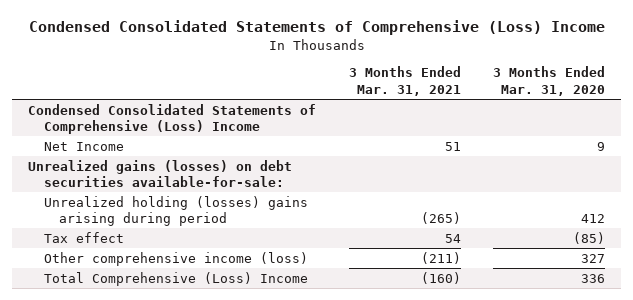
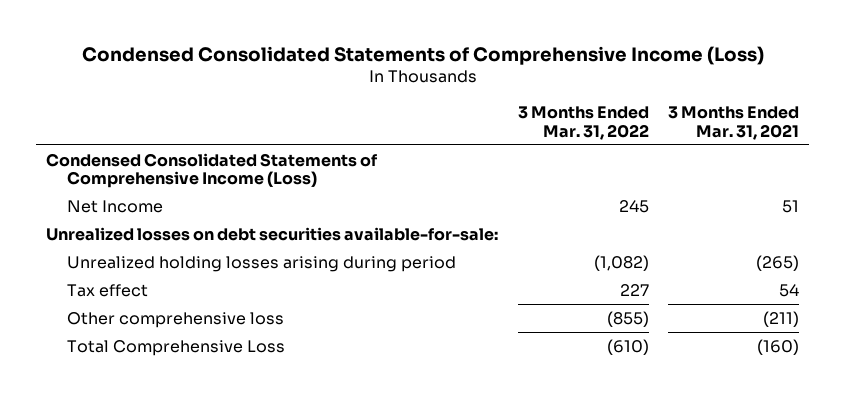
- Condensed Consolidated Statements of Comprehensive (Loss) Income
+ Condensed Consolidated Statements of Comprehensive Income (Loss)
- | 3 Months Ended Mar. 31, 2021 | 3 Months Ended Mar. 31, 2020
+ | 3 Months Ended Mar. 31, 2022 | 3 Months Ended Mar. 31, 2021
- Condensed Consolidated Statements of Comprehensive (Loss) Income
+ Condensed Consolidated Statements of Comprehensive Income (Loss)
- Unrealized gains (losses) on debt securities available-for-sale:
- Unrealized holding (losses) gains arising during period | (265) | 412
+ Unrealized losses on debt securities available-for-sale:
+ Unrealized holding losses arising during period | (1,082) | (265)
- Other comprehensive income (loss) | (211) | 327
- Total Comprehensive (Loss) Income | (160) | 336
+ Other comprehensive loss | (855) | (211)
+ Total Comprehensive Loss | (610) | (160)

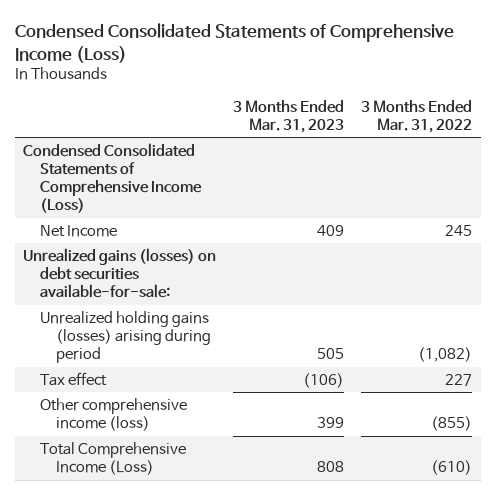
- | 3 Months Ended Mar. 31, 2022 | 3 Months Ended Mar. 31, 2021
+ | 3 Months Ended Mar. 31, 2023 | 3 Months Ended Mar. 31, 2022
- Unrealized losses on debt securities available-for-sale:
- Unrealized holding losses arising during period | (1,082) | (265)
+ Unrealized gains (losses) on debt securities available-for-sale:
+ Unrealized holding gains (losses) arising during period | 505 | (1,082)
- Other comprehensive loss | (855) | (211)
- Total Comprehensive Loss | (610) | (160)
+ Other comprehensive income (loss) | 399 | (855)
+ Total Comprehensive Income (Loss) | 808 | (610)

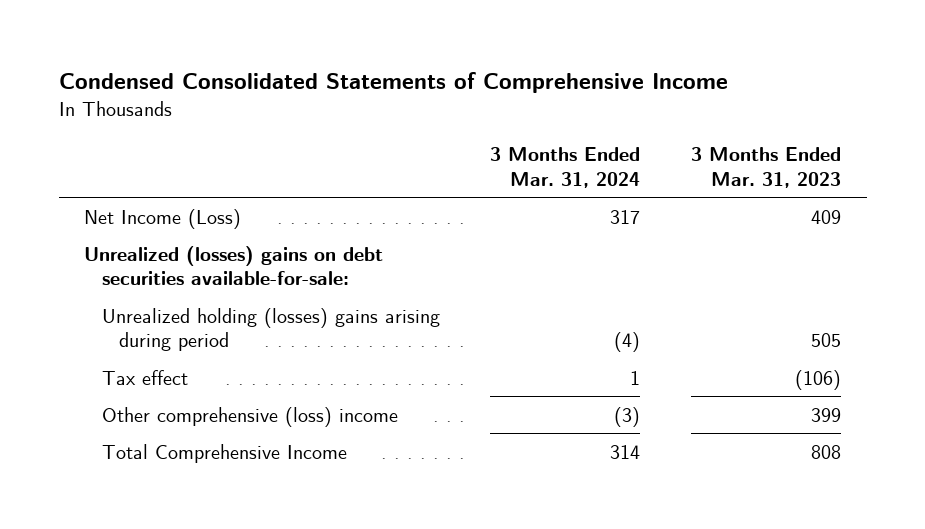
- Condensed Consolidated Statements of Comprehensive Income (Loss)
+ Condensed Consolidated Statements of Comprehensive Income
- | 3 Months Ended Mar. 31, 2023 | 3 Months Ended Mar. 31, 2022
+ | 3 Months Ended Mar. 31, 2024 | 3 Months Ended Mar. 31, 2023
- Condensed Consolidated Statements of Comprehensive Income (Loss)
- Net Income | 409 | 245
- Unrealized gains (losses) on debt securities available-for-sale:
- Unrealized holding gains (losses) arising during period | 505 | (1,082)
+ Net Income (Loss) | 317 | 409
+ Unrealized (losses) gains on debt securities available-for-sale:
+ Unrealized holding (losses) gains arising during period | (4) | 505
- Other comprehensive income (loss) | 399 | (855)
- Total Comprehensive Income (Loss) | 808 | (610)
+ Other comprehensive (loss) income | (3) | 399
+ Total Comprehensive Income | 314 | 808

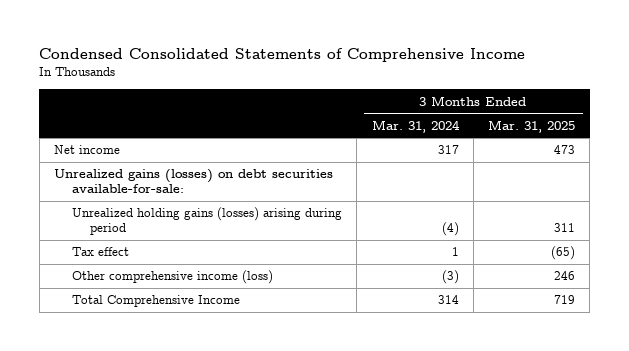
- | 3 Months Ended Mar. 31, 2024 | 3 Months Ended Mar. 31, 2023
+ | 3 Months Ended Mar. 31, 2024 | 3 Months Ended Mar. 31, 2025
- Net Income (Loss) | 317 | 409
- Unrealized (losses) gains on debt securities available-for-sale:
- Unrealized holding (losses) gains arising during period | (4) | 505
+ Net income | 317 | 473
+ Unrealized gains (losses) on debt securities available-for-sale:
+ Unrealized holding gains (losses) arising during period | (4) | 311
- Other comprehensive (loss) income | (3) | 399
+ Other comprehensive income (loss) | (3) | 246

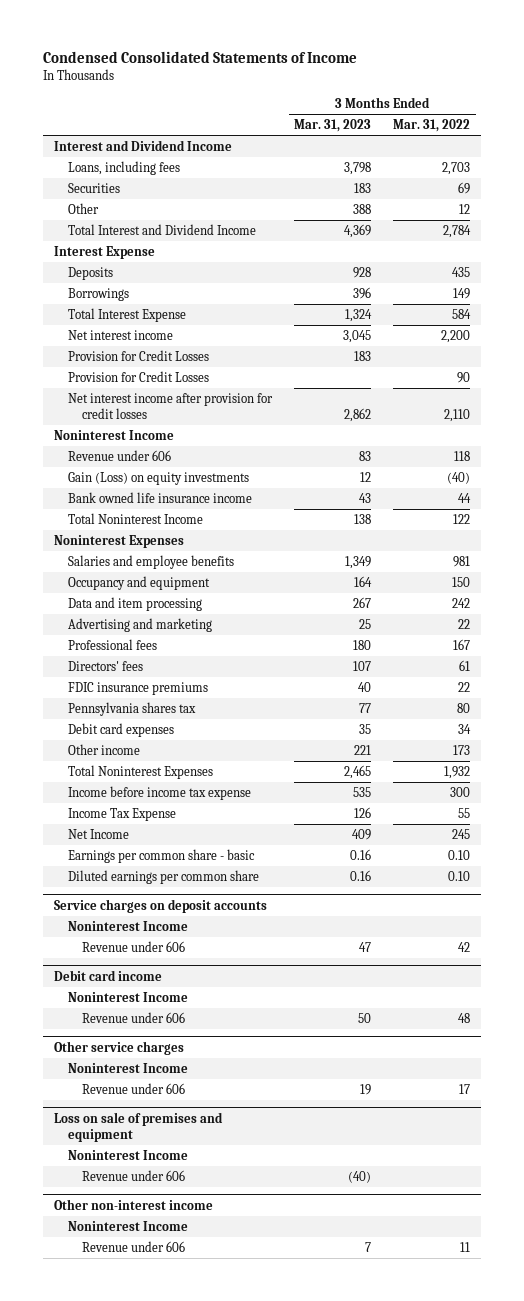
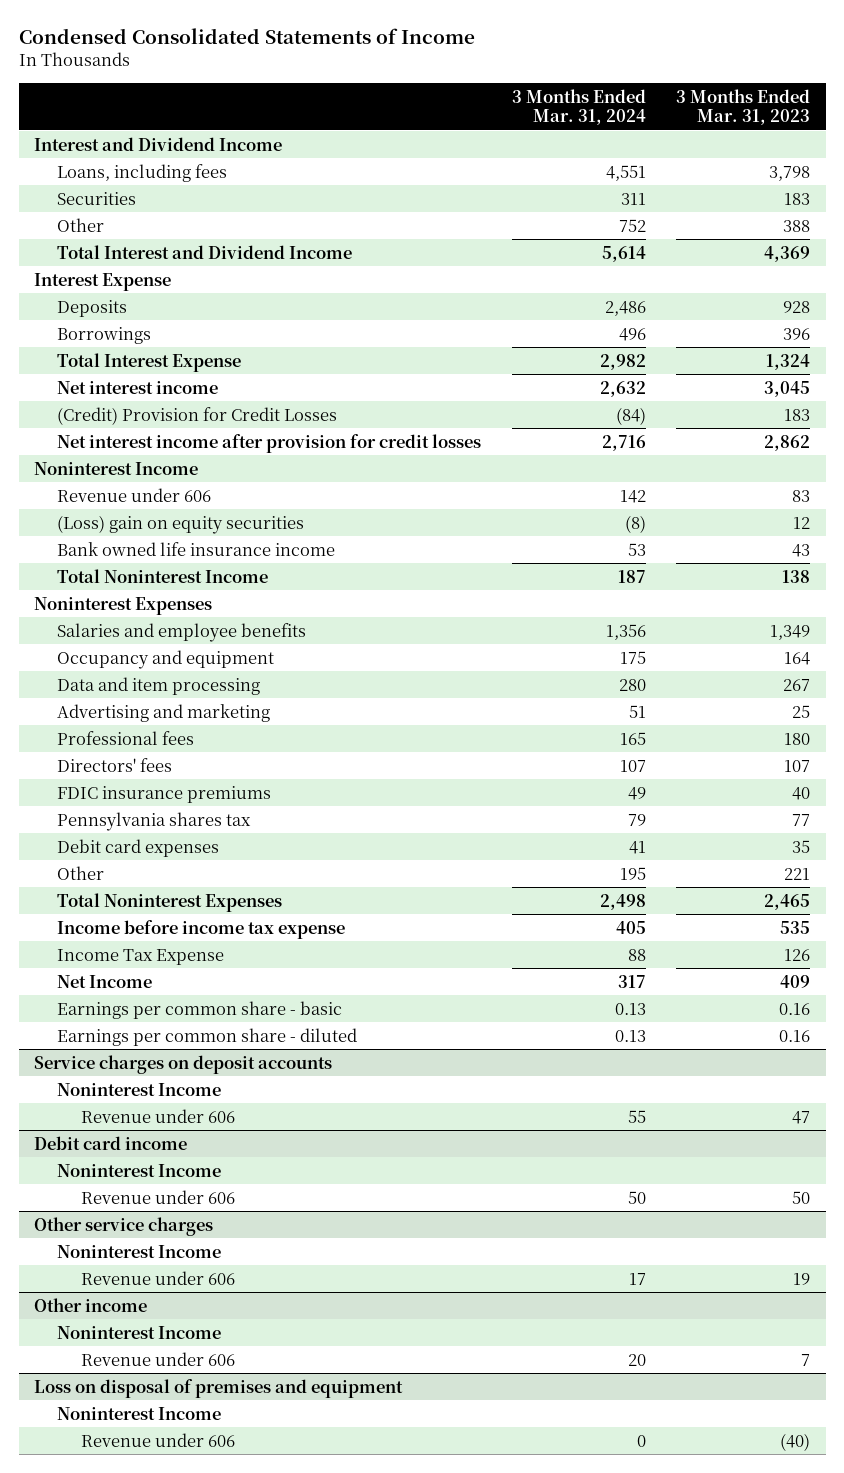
- | 3 Months Ended Mar. 31, 2023 | 3 Months Ended Mar. 31, 2022
+ | 3 Months Ended Mar. 31, 2024 | 3 Months Ended Mar. 31, 2023
- Provision for Credit Losses | 183 |
- Provision for Credit Losses | | 90
+ (Credit) Provision for Credit Losses | (84) | 183
- Gain (Loss) on equity investments | 12 | (40)
+ (Loss) gain on equity securities | (8) | 12
- Other income | 221 | 173
+ Other | 195 | 221
- Diluted earnings per common share | 0.16 | 0.10
+ Earnings per common share - diluted | 0.13 | 0.16
- Loss on sale of premises and equipment
- Noninterest Income
- Revenue under 606 | (40) |
- Other non-interest income
+ Other income
+ Loss on disposal of premises and equipment
+ Noninterest Income
+ Revenue under 606 | 0 | (40)

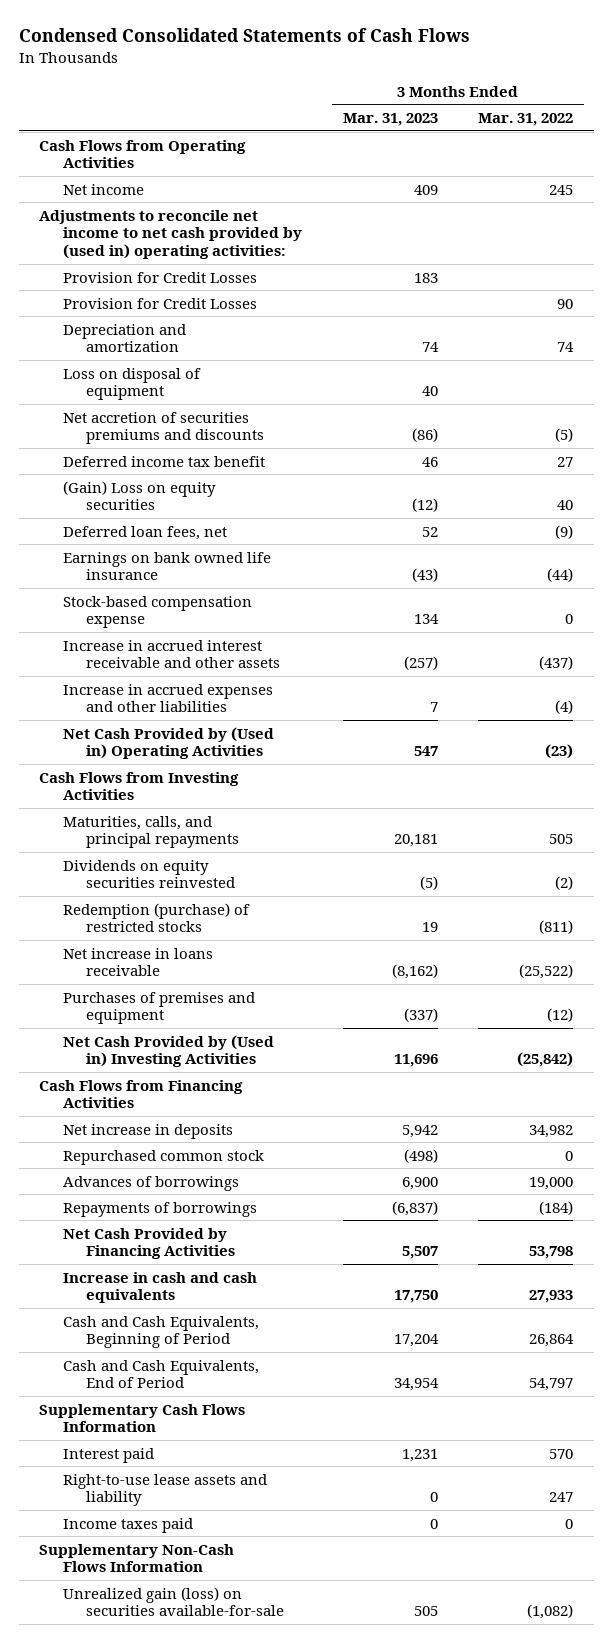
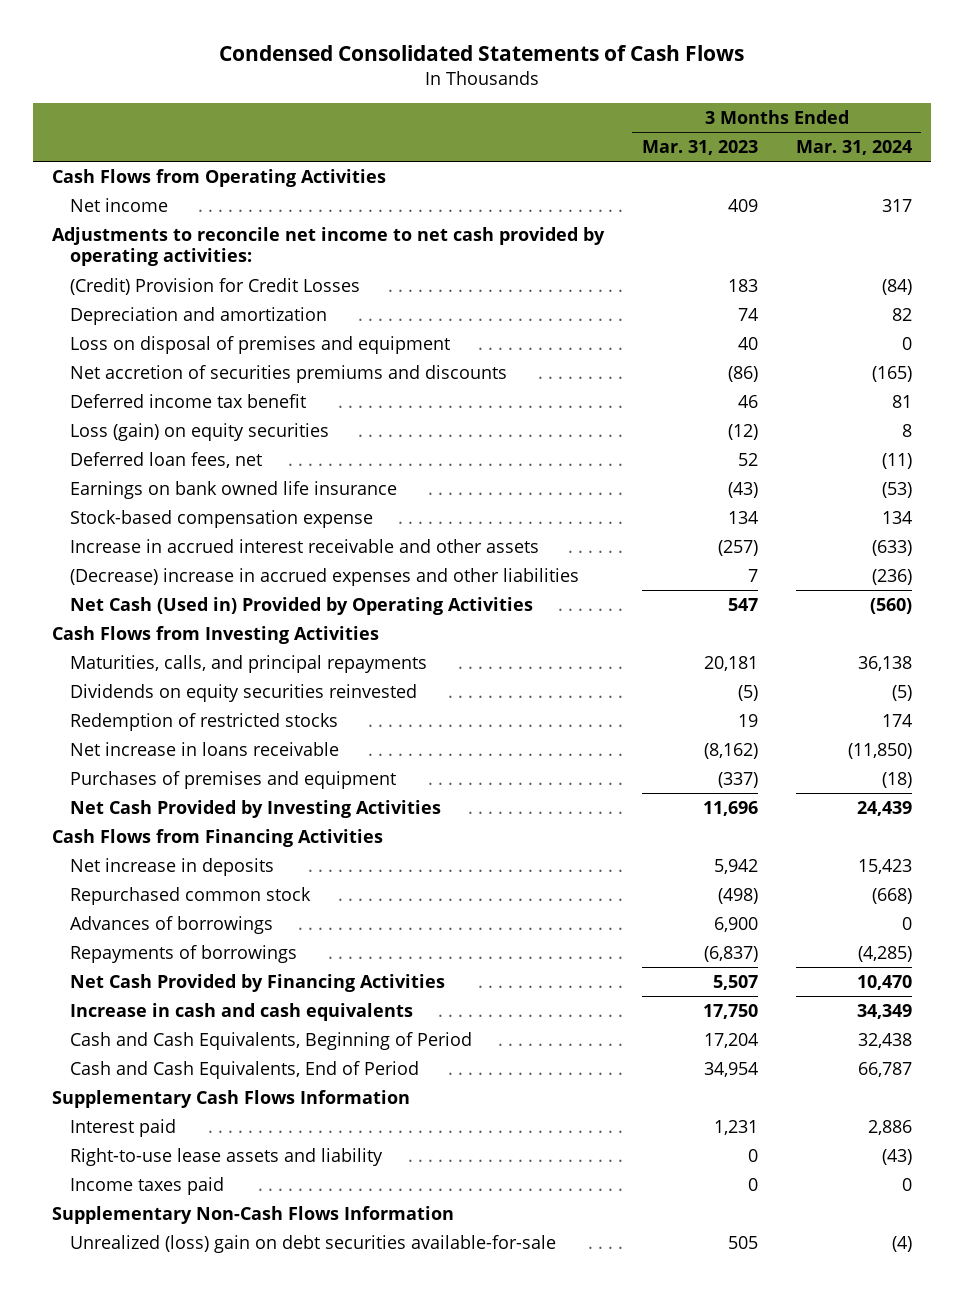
- | 3 Months Ended Mar. 31, 2023 | 3 Months Ended Mar. 31, 2022
+ | 3 Months Ended Mar. 31, 2023 | 3 Months Ended Mar. 31, 2024
- Adjustments to reconcile net income to net cash provided by (used in) operating activities:
- Provision for Credit Losses | 183 |
- Provision for Credit Losses | | 90
+ Adjustments to reconcile net income to net cash provided by operating activities:
+ (Credit) Provision for Credit Losses | 183 | (84)
- Loss on disposal of equipment | 40 |
+ Loss on disposal of premises and equipment | 40 | 0
- (Gain) Loss on equity securities | (12) | 40
+ Loss (gain) on equity securities | (12) | 8
- Increase in accrued expenses and other liabilities | 7 | (4)
- Net Cash Provided by (Used in) Operating Activities | 547 | (23)
+ (Decrease) increase in accrued expenses and other liabilities | 7 | (236)
+ Net Cash (Used in) Provided by Operating Activities | 547 | (560)
- Redemption (purchase) of restricted stocks | 19 | (811)
+ Redemption of restricted stocks | 19 | 174
- Net Cash Provided by (Used in) Investing Activities | 11,696 | (25,842)
+ Net Cash Provided by Investing Activities | 11,696 | 24,439
- Unrealized gain (loss) on securities available-for-sale | 505 | (1,082)
+ Unrealized (loss) gain on debt securities available-for-sale | 505 | (4)

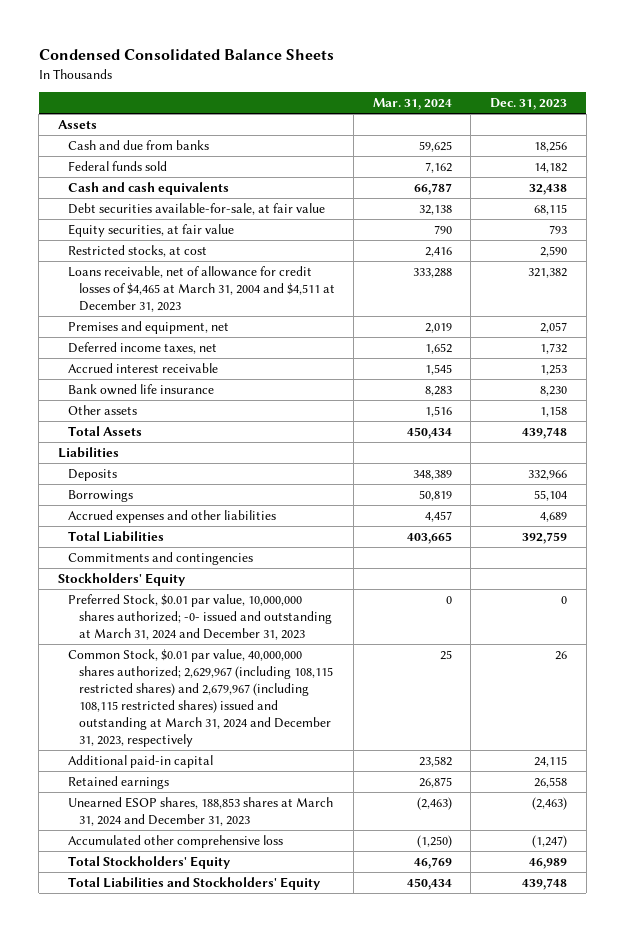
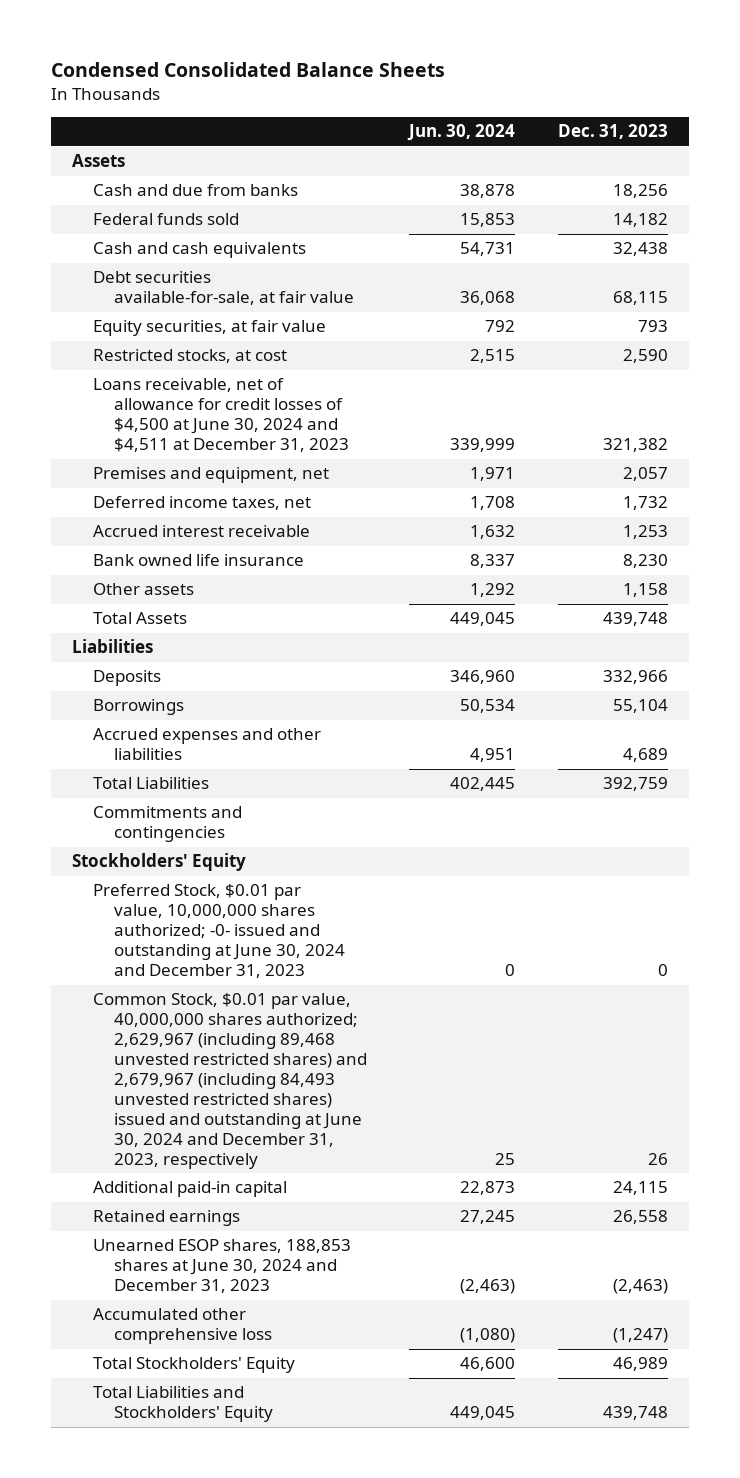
- | Mar. 31, 2024 | Dec. 31, 2023
+ | Jun. 30, 2024 | Dec. 31, 2023
- Loans receivable, net of allowance for credit losses of $4,465 at March 31, 2004 and $4,511 at December 31, 2023 | 333,288 | 321,382
+ Loans receivable, net of allowance for credit losses of $4,500 at June 30, 2024 and $4,511 at December 31, 2023 | 339,999 | 321,382
- Preferred Stock, $0.01 par value, 10,000,000 shares authorized; -0- issued and outstanding at March 31, 2024 and December 31, 2023 | 0 | 0
- Common Stock, $0.01 par value, 40,000,000 shares authorized; 2,629,967 (including 108,115 restricted shares) and 2,679,967 (including 108,115 restricted shares) issued and outstanding at March 31, 2024 and December 31, 2023, respectively | 25 | 26
+ Preferred Stock, $0.01 par value, 10,000,000 shares authorized; -0- issued and outstanding at June 30, 2024 and December 31, 2023 | 0 | 0
+ Common Stock, $0.01 par value, 40,000,000 shares authorized; 2,629,967 (including 89,468 unvested restricted shares) and 2,679,967 (including 84,493 unvested restricted shares) issued and outstanding at June 30, 2024 and December 31, 2023, respectively | 25 | 26
- Unearned ESOP shares, 188,853 shares at March 31, 2024 and December 31, 2023 | (2,463) | (2,463)
+ Unearned ESOP shares, 188,853 shares at June 30, 2024 and December 31, 2023 | (2,463) | (2,463)

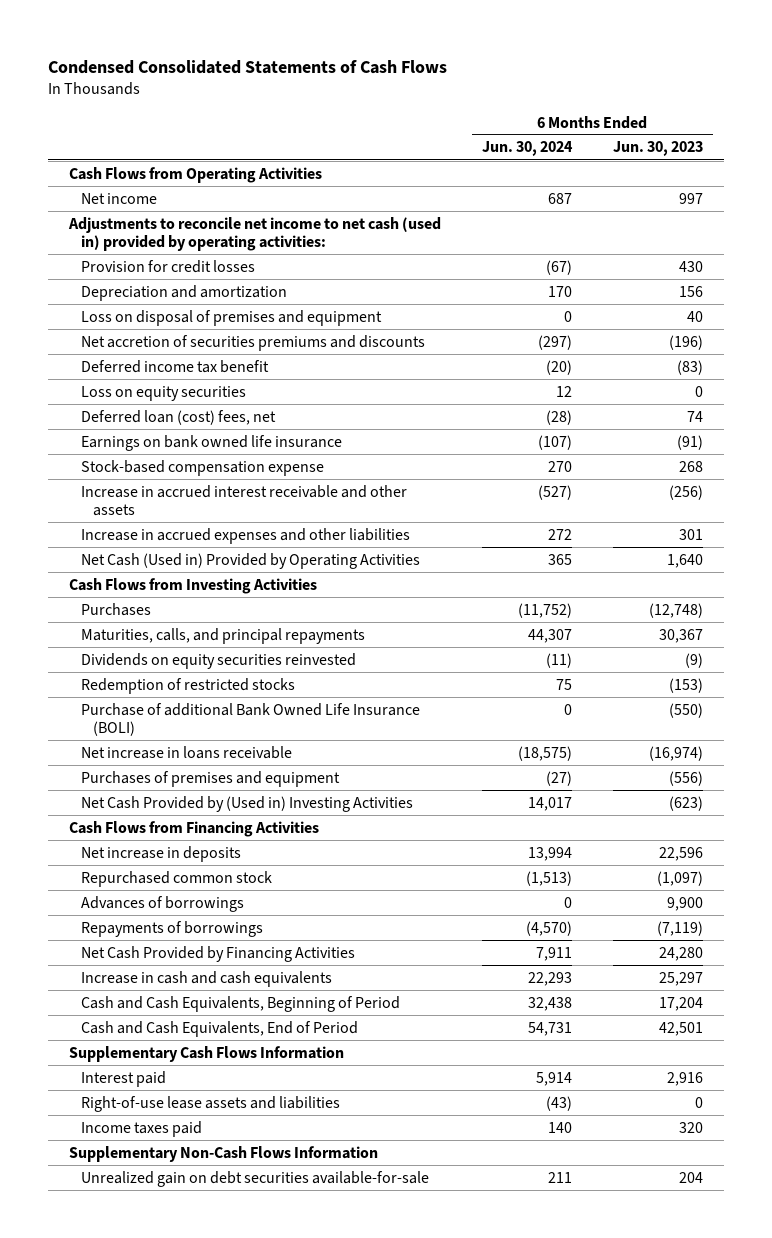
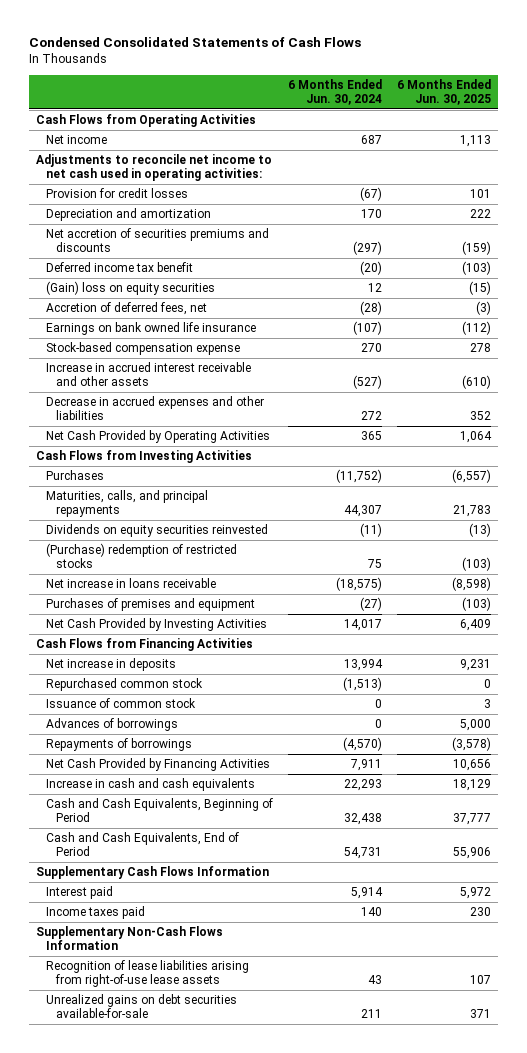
- | 6 Months Ended Jun. 30, 2024 | 6 Months Ended Jun. 30, 2023
+ | 6 Months Ended Jun. 30, 2024 | 6 Months Ended Jun. 30, 2025
- Adjustments to reconcile net income to net cash (used in) provided by operating activities:
+ Adjustments to reconcile net income to net cash used in operating activities:
- Loss on disposal of premises and equipment | 0 | 40
- Loss on equity securities | 12 | 0
- Deferred loan (cost) fees, net | (28) | 74
+ (Gain) loss on equity securities | 12 | (15)
+ Accretion of deferred fees, net | (28) | (3)
- Increase in accrued expenses and other liabilities | 272 | 301
- Net Cash (Used in) Provided by Operating Activities | 365 | 1,640
+ Decrease in accrued expenses and other liabilities | 272 | 352
+ Net Cash Provided by Operating Activities | 365 | 1,064
- Redemption of restricted stocks | 75 | (153)
- Purchase of additional Bank Owned Life Insurance (BOLI) | 0 | (550)
+ (Purchase) redemption of restricted stocks | 75 | (103)
- Net Cash Provided by (Used in) Investing Activities | 14,017 | (623)
+ Net Cash Provided by Investing Activities | 14,017 | 6,409
+ Issuance of common stock | 0 | 3
- Right-of-use lease assets and liabilities | (43) | 0
- Unrealized gain on debt securities available-for-sale | 211 | 204
+ Recognition of lease liabilities arising from right-of-use lease assets | 43 | 107
+ Unrealized gains on debt securities available-for-sale | 211 | 371

